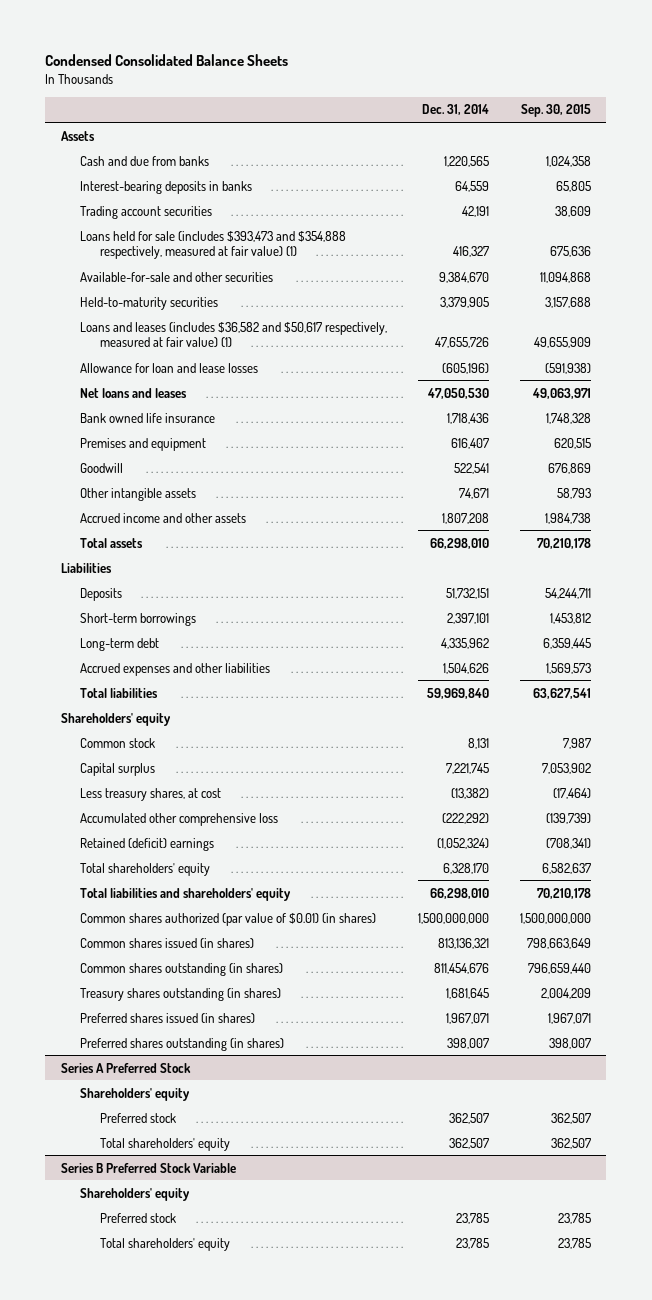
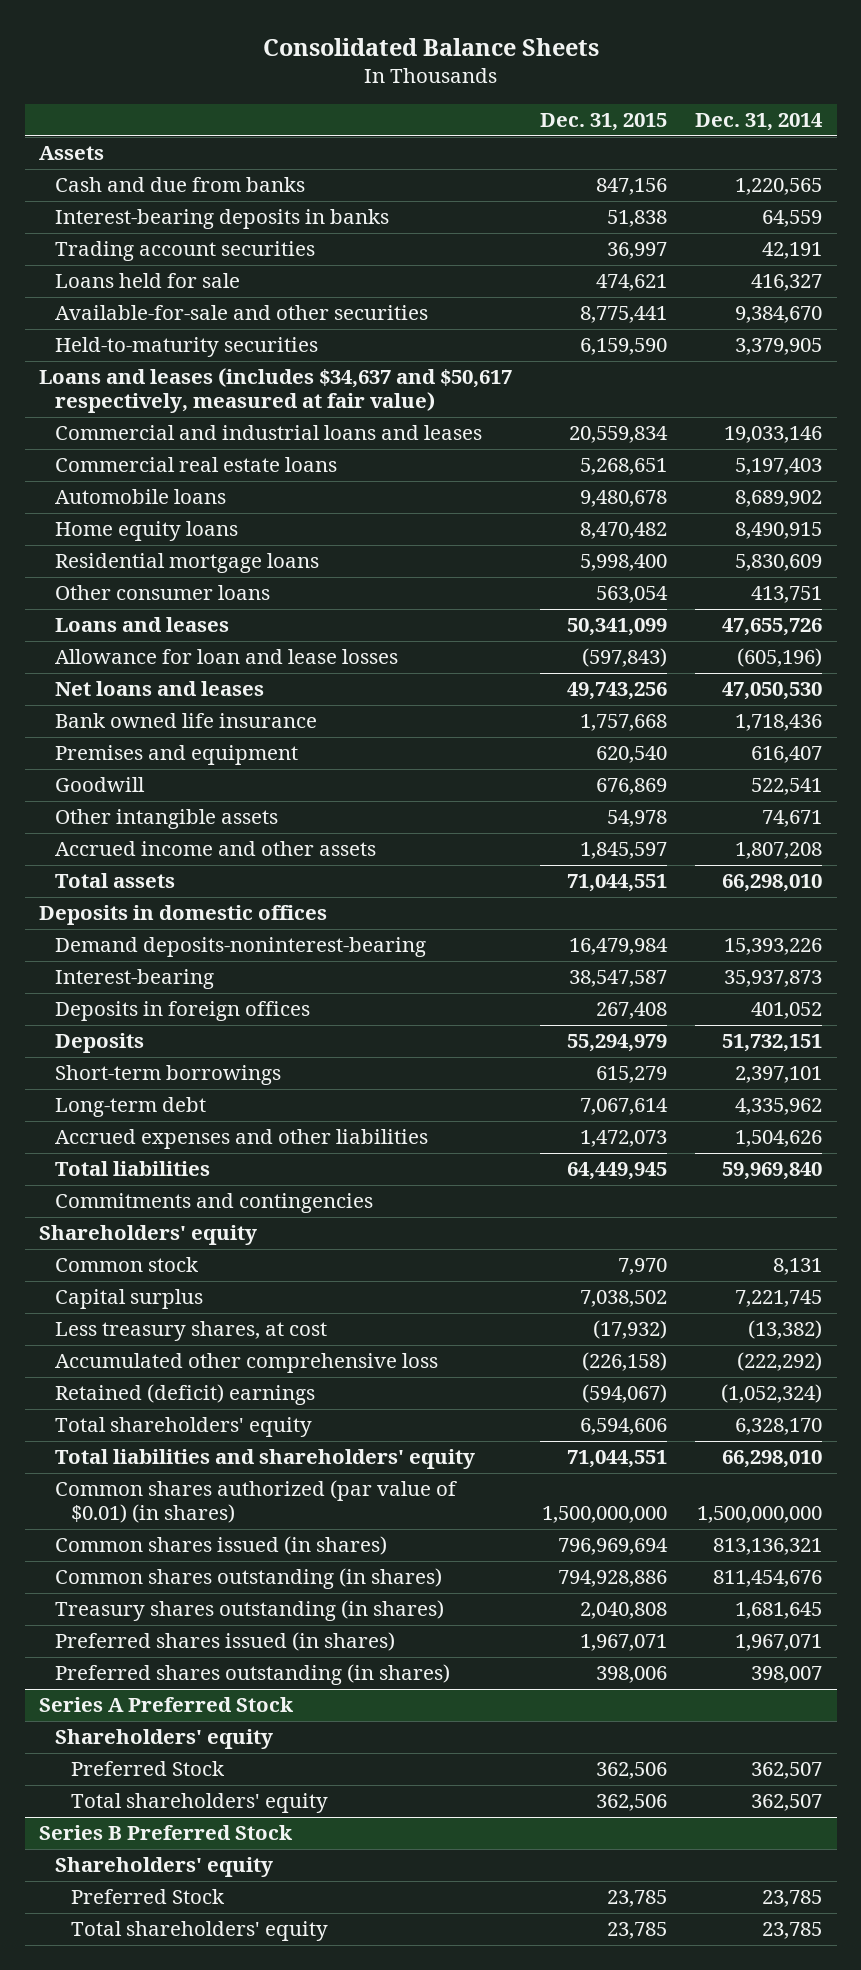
- Condensed Consolidated Balance Sheets
+ Consolidated Balance Sheets
- | Dec. 31, 2014 | Sep. 30, 2015
+ | Dec. 31, 2015 | Dec. 31, 2014
- Loans held for sale (includes $393,473 and $354,888 respectively, measured at fair value) (1) | 416,327 | 675,636
+ Loans held for sale | 474,621 | 416,327
- Loans and leases (includes $36,582 and $50,617 respectively, measured at fair value) (1) | 47,655,726 | 49,655,909
+ Loans and leases (includes $34,637 and $50,617 respectively, measured at fair value)
+ Commercial and industrial loans and leases | 20,559,834 | 19,033,146
+ Commercial real estate loans | 5,268,651 | 5,197,403
+ Automobile loans | 9,480,678 | 8,689,902
+ Home equity loans | 8,470,482 | 8,490,915
+ Residential mortgage loans | 5,998,400 | 5,830,609
+ Other consumer loans | 563,054 | 413,751
+ Loans and leases | 50,341,099 | 47,655,726
- Liabilities
+ Deposits in domestic offices
+ Demand deposits-noninterest-bearing | 16,479,984 | 15,393,226
+ Interest-bearing | 38,547,587 | 35,937,873
+ Deposits in foreign offices | 267,408 | 401,052
+ Commitments and contingencies
@ Series A Preferred Stock
- Preferred stock | 362,507 | 362,507
+ Preferred Stock | 362,506 | 362,507
- Series B Preferred Stock Variable
+ Series B Preferred Stock
- Preferred stock | 23,785 | 23,785
+ Preferred Stock | 23,785 | 23,785

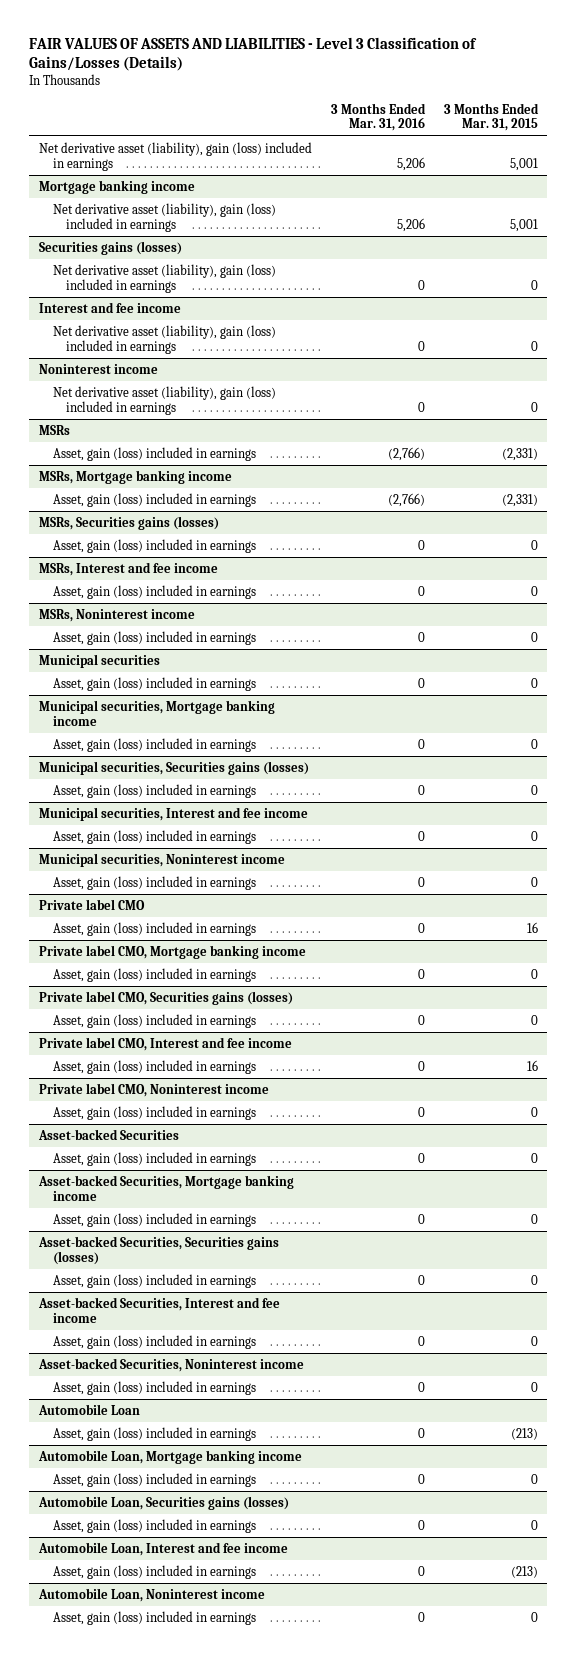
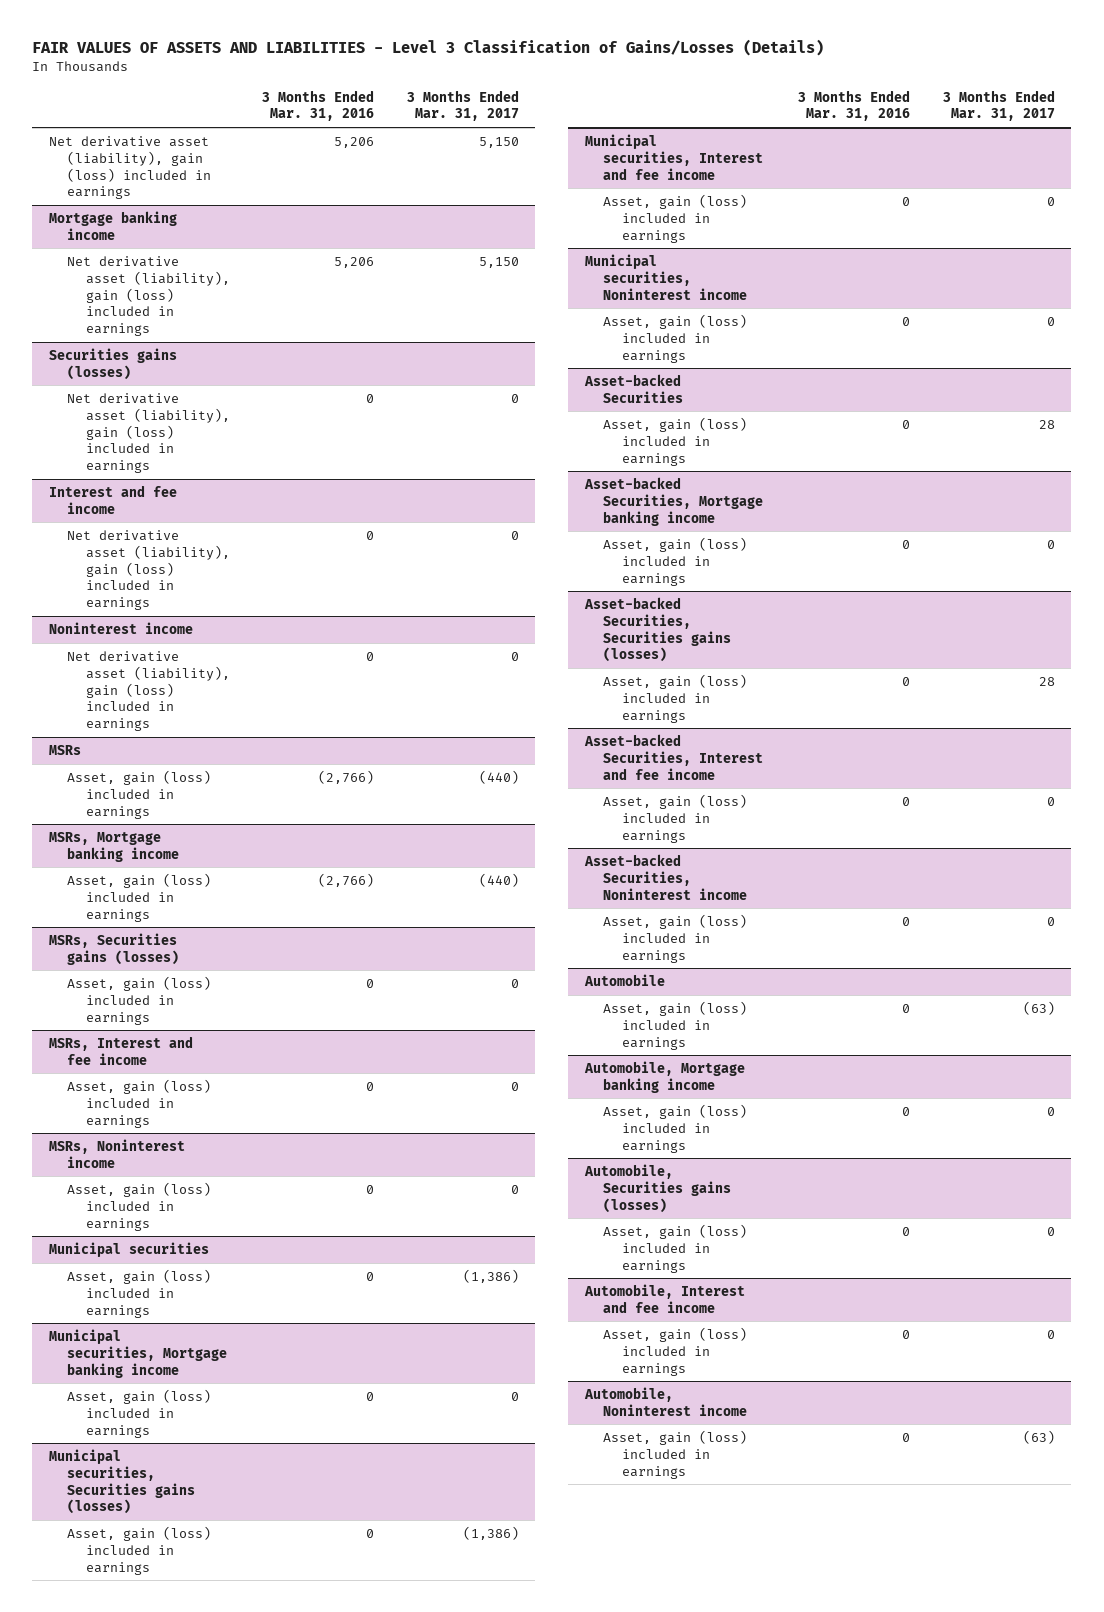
- | 3 Months Ended Mar. 31, 2016 | 3 Months Ended Mar. 31, 2015
+ | 3 Months Ended Mar. 31, 2016 | 3 Months Ended Mar. 31, 2017
- Private label CMO
- Asset, gain (loss) included in earnings | 0 | 16
- Private label CMO, Mortgage banking income
- Asset, gain (loss) included in earnings | 0 | 0
- Private label CMO, Securities gains (losses)
- Asset, gain (loss) included in earnings | 0 | 0
- Private label CMO, Interest and fee income
- Asset, gain (loss) included in earnings | 0 | 16
- Private label CMO, Noninterest income
- Asset, gain (loss) included in earnings | 0 | 0
- Automobile Loan
+ Automobile
- Automobile Loan, Mortgage banking income
+ Automobile, Mortgage banking income
- Automobile Loan, Securities gains (losses)
+ Automobile, Securities gains (losses)
- Automobile Loan, Interest and fee income
+ Automobile, Interest and fee income
- Automobile Loan, Noninterest income
+ Automobile, Noninterest income

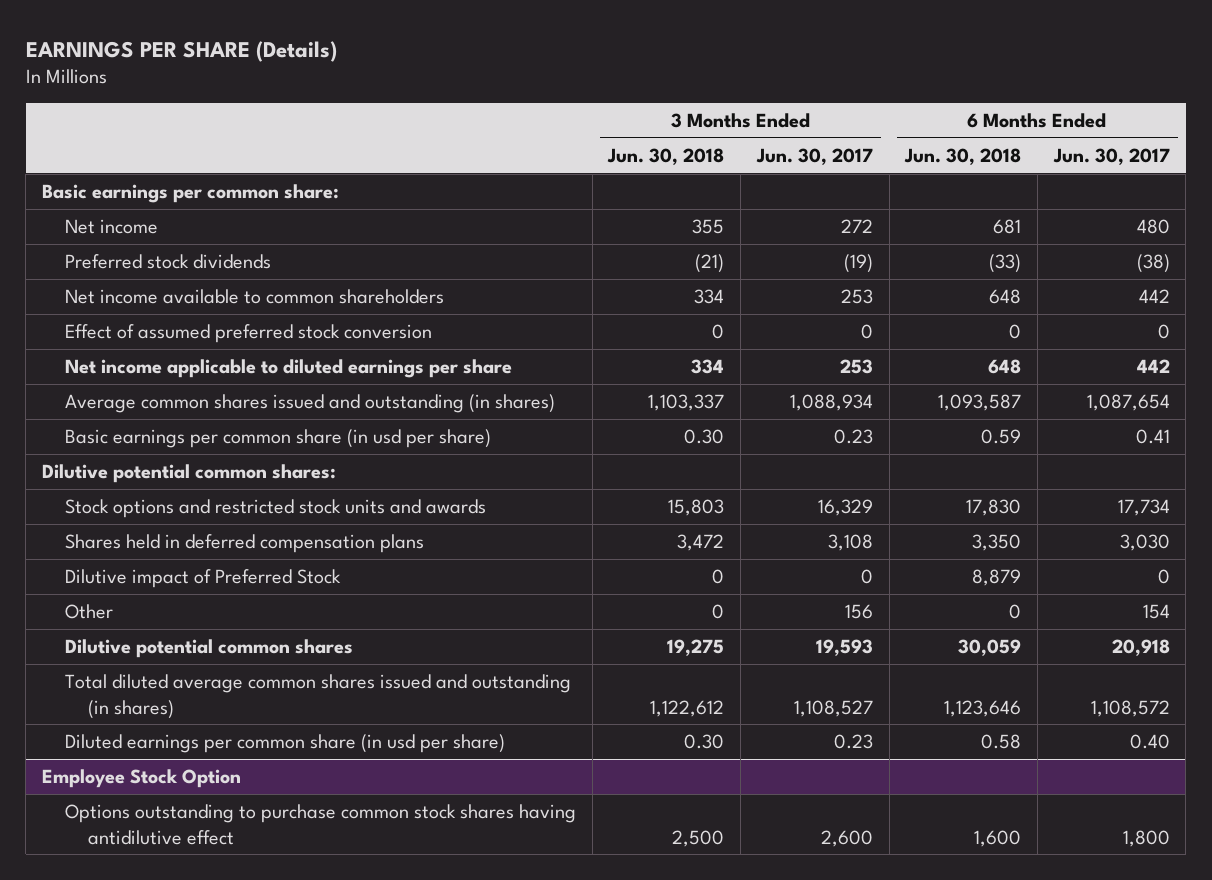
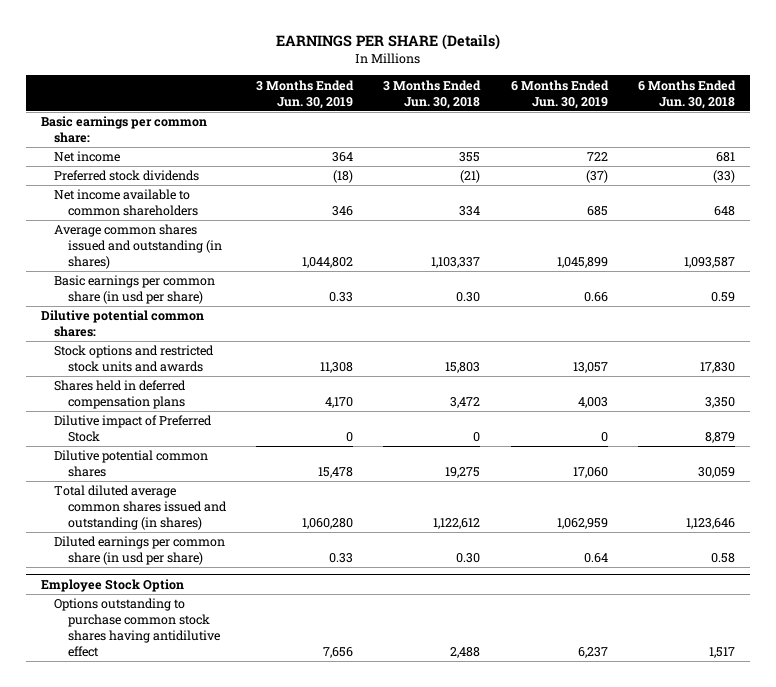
- | 3 Months Ended Jun. 30, 2018 | 3 Months Ended Jun. 30, 2017 | 6 Months Ended Jun. 30, 2018 | 6 Months Ended Jun. 30, 2017
+ | 3 Months Ended Jun. 30, 2019 | 3 Months Ended Jun. 30, 2018 | 6 Months Ended Jun. 30, 2019 | 6 Months Ended Jun. 30, 2018
- Effect of assumed preferred stock conversion | 0 | 0 | 0 | 0
- Net income applicable to diluted earnings per share | 334 | 253 | 648 | 442
- Other | 0 | 156 | 0 | 154
@ Employee Stock Option
- Options outstanding to purchase common stock shares having antidilutive effect | 2,500 | 2,600 | 1,600 | 1,800
+ Options outstanding to purchase common stock shares having antidilutive effect | 7,656 | 2,488 | 6,237 | 1,517

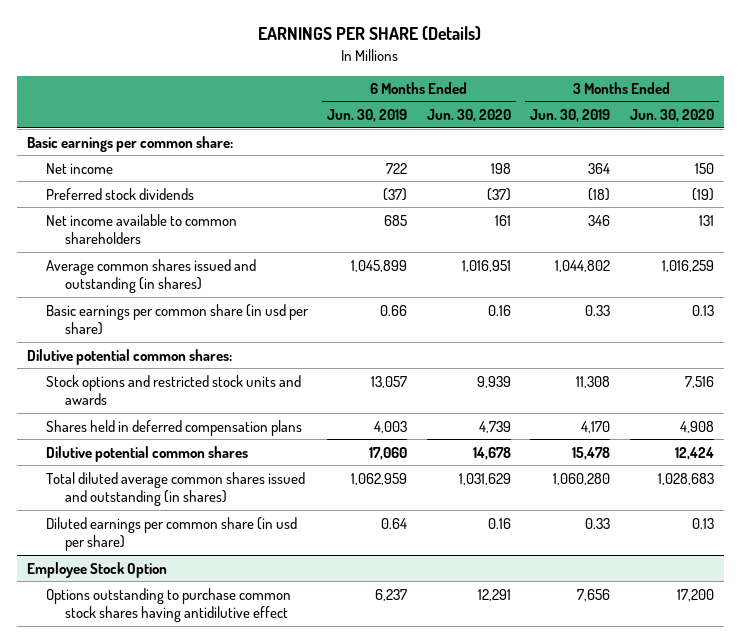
- | 3 Months Ended Jun. 30, 2019 | 3 Months Ended Jun. 30, 2018 | 6 Months Ended Jun. 30, 2019 | 6 Months Ended Jun. 30, 2018
+ | 6 Months Ended Jun. 30, 2019 | 6 Months Ended Jun. 30, 2020 | 3 Months Ended Jun. 30, 2019 | 3 Months Ended Jun. 30, 2020
- Dilutive impact of Preferred Stock | 0 | 0 | 0 | 8,879

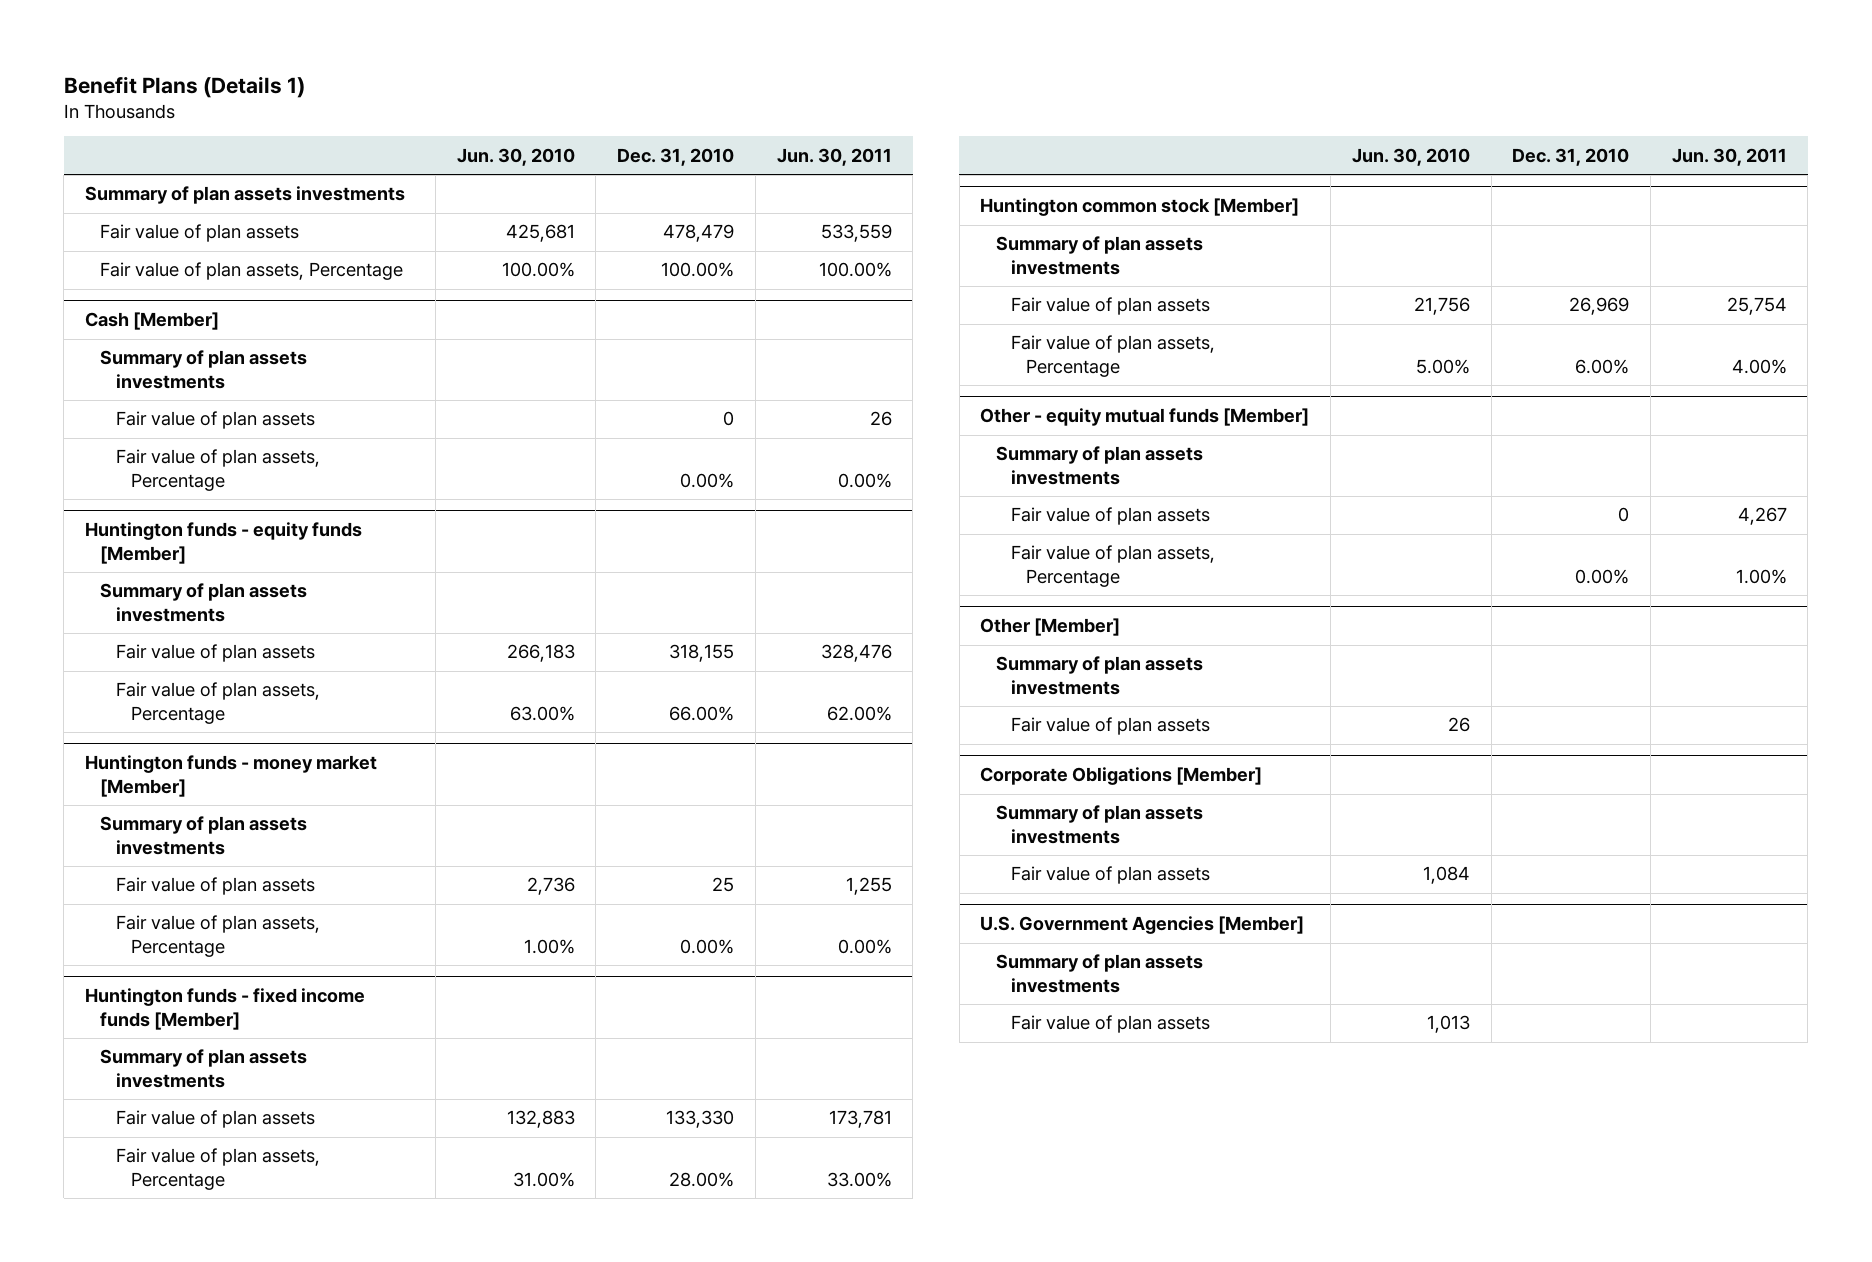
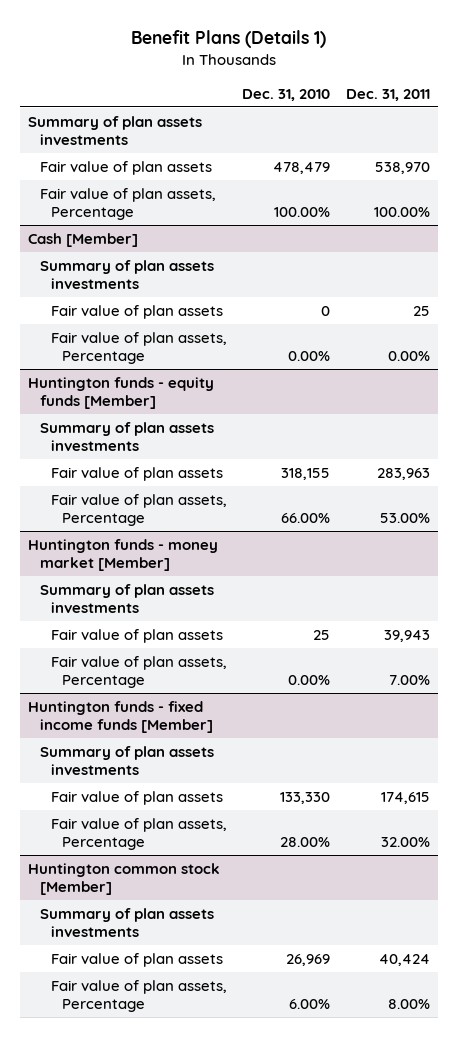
- | Jun. 30, 2010 | Dec. 31, 2010 | Jun. 30, 2011
+ | Dec. 31, 2010 | Dec. 31, 2011
- Other - equity mutual funds [Member]
- Summary of plan assets investments
- Fair value of plan assets | | 0 | 4,267
- Fair value of plan assets, Percentage | | 0.00% | 1.00%
- Other [Member]
- Summary of plan assets investments
- Fair value of plan assets | 26 | |
- Corporate Obligations [Member]
- Summary of plan assets investments
- Fair value of plan assets | 1,084 | |
- U.S. Government Agencies [Member]
- Summary of plan assets investments
- Fair value of plan assets | 1,013 | |

